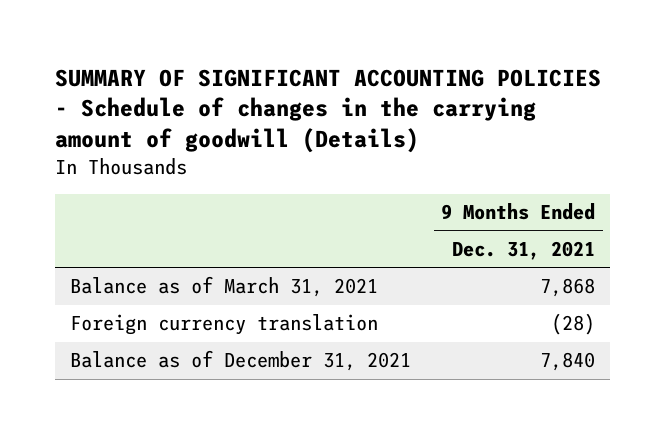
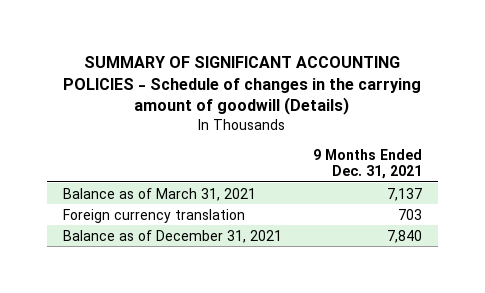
- Balance as of March 31, 2021 | 7,868
- Foreign currency translation | (28)
+ Balance as of March 31, 2021 | 7,137
+ Foreign currency translation | 703

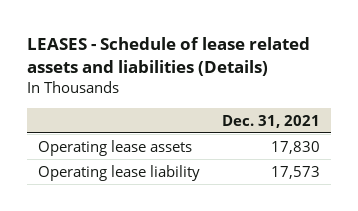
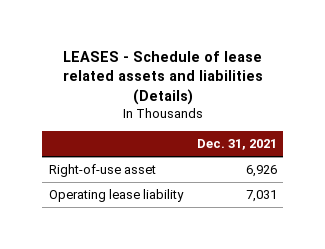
- Operating lease assets | 17,830
- Operating lease liability | 17,573
+ Right-of-use asset | 6,926
+ Operating lease liability | 7,031

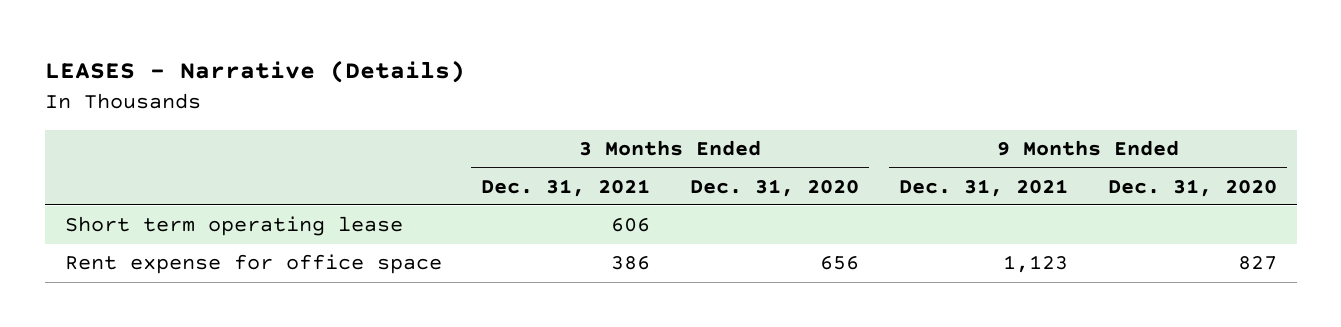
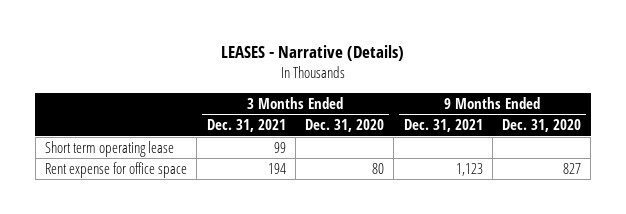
- Short term operating lease | 606 | | |
- Rent expense for office space | 386 | 656 | 1,123 | 827
+ Short term operating lease | 99 | | |
+ Rent expense for office space | 194 | 80 | 1,123 | 827

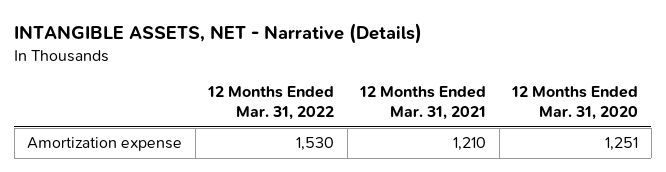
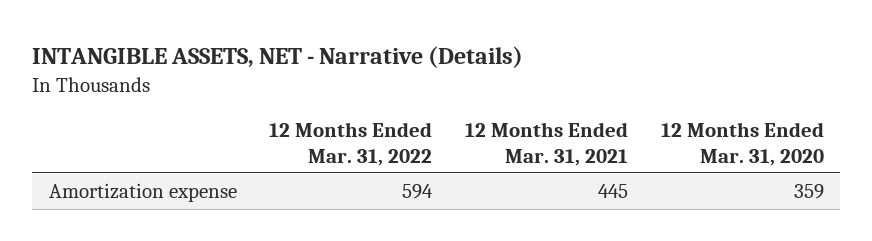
- Amortization expense | 1,530 | 1,210 | 1,251
+ Amortization expense | 594 | 445 | 359

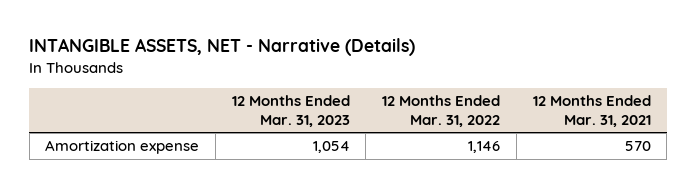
- | 12 Months Ended Mar. 31, 2022 | 12 Months Ended Mar. 31, 2021 | 12 Months Ended Mar. 31, 2020
+ | 12 Months Ended Mar. 31, 2023 | 12 Months Ended Mar. 31, 2022 | 12 Months Ended Mar. 31, 2021
- Amortization expense | 594 | 445 | 359
+ Amortization expense | 1,054 | 1,146 | 570

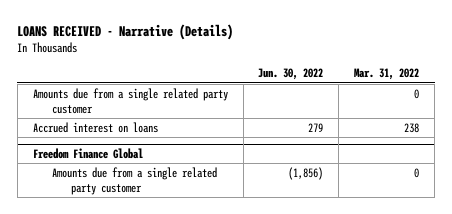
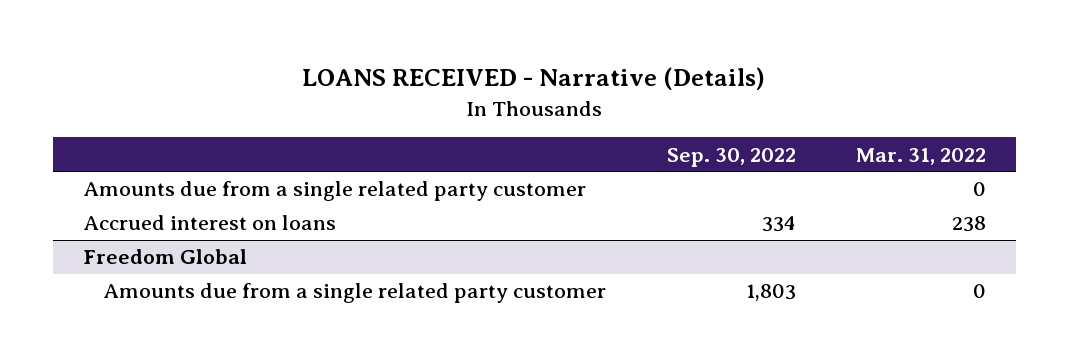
- | Jun. 30, 2022 | Mar. 31, 2022
+ | Sep. 30, 2022 | Mar. 31, 2022
- Freedom Finance Global
+ Freedom Global

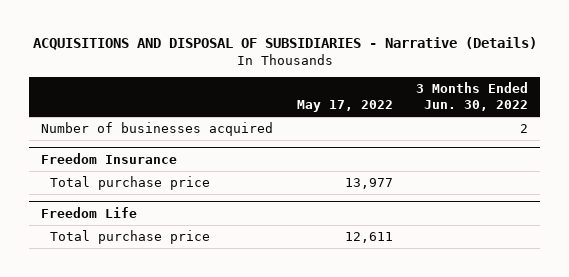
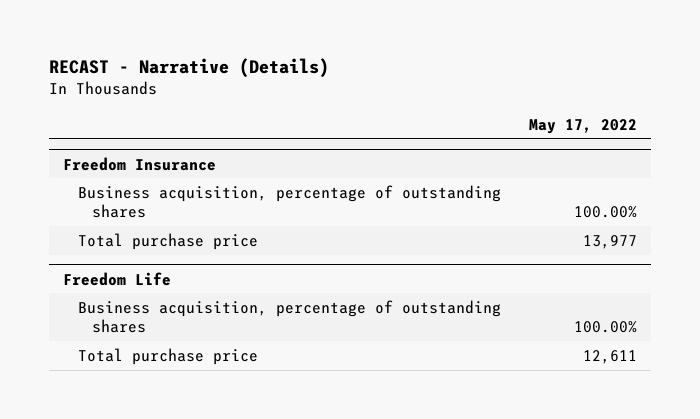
- ACQUISITIONS AND DISPOSAL OF SUBSIDIARIES - Narrative (Details)
+ RECAST - Narrative (Details)
- | May 17, 2022 | 3 Months Ended Jun. 30, 2022
+ | May 17, 2022
- Number of businesses acquired | | 2
@ Freedom Insurance
+ Business acquisition, percentage of outstanding shares | 100.00%
@ Freedom Life
+ Business acquisition, percentage of outstanding shares | 100.00%

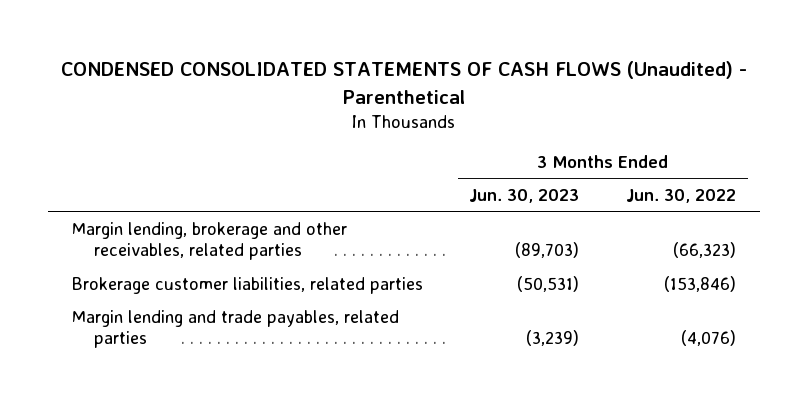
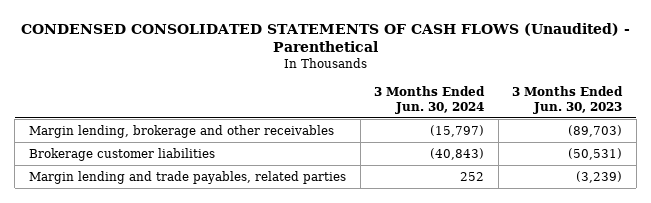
- | 3 Months Ended Jun. 30, 2023 | 3 Months Ended Jun. 30, 2022
+ | 3 Months Ended Jun. 30, 2024 | 3 Months Ended Jun. 30, 2023
- Margin lending, brokerage and other receivables, related parties | (89,703) | (66,323)
- Brokerage customer liabilities, related parties | (50,531) | (153,846)
+ Margin lending, brokerage and other receivables | (15,797) | (89,703)
+ Brokerage customer liabilities | (40,843) | (50,531)

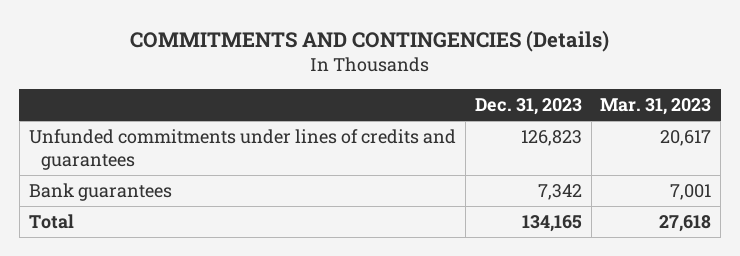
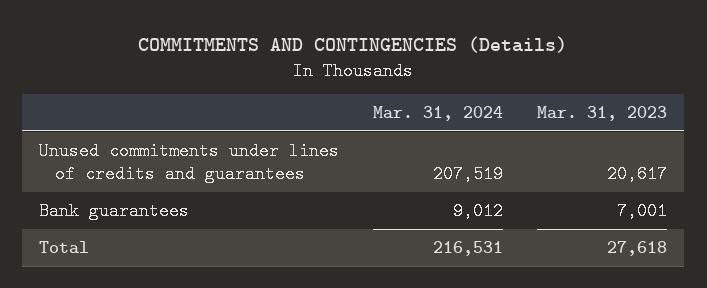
- | Dec. 31, 2023 | Mar. 31, 2023
+ | Mar. 31, 2024 | Mar. 31, 2023
- Unfunded commitments under lines of credits and guarantees | 126,823 | 20,617
+ Unused commitments under lines of credits and guarantees | 207,519 | 20,617

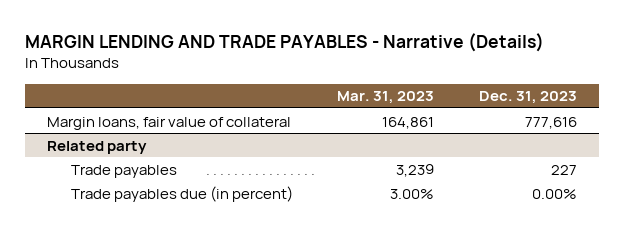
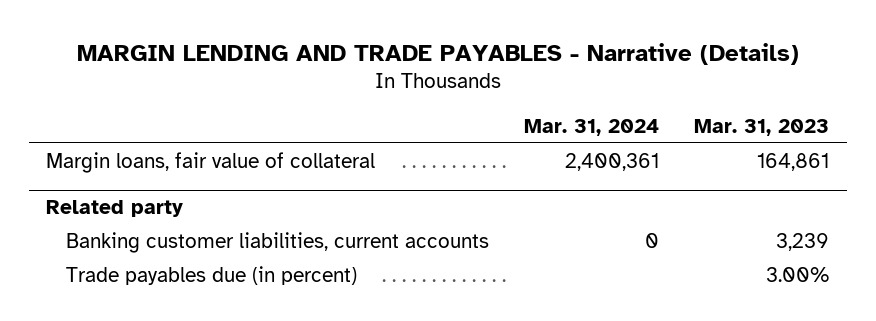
- | Mar. 31, 2023 | Dec. 31, 2023
+ | Mar. 31, 2024 | Mar. 31, 2023
@ Related party
- Trade payables | 3,239 | 227
+ Banking customer liabilities, current accounts | 0 | 3,239

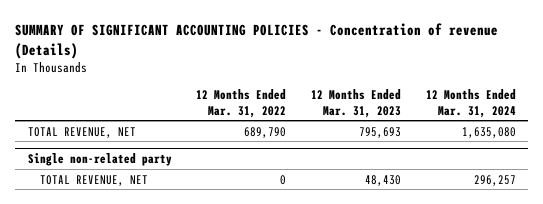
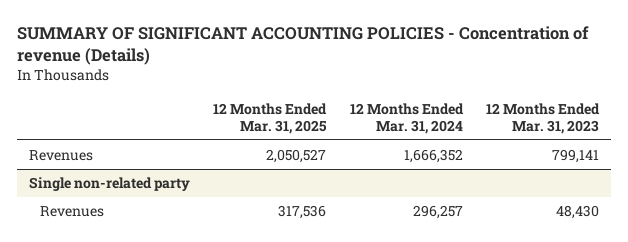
- | 12 Months Ended Mar. 31, 2022 | 12 Months Ended Mar. 31, 2023 | 12 Months Ended Mar. 31, 2024
+ | 12 Months Ended Mar. 31, 2025 | 12 Months Ended Mar. 31, 2024 | 12 Months Ended Mar. 31, 2023
- TOTAL REVENUE, NET | 689,790 | 795,693 | 1,635,080
+ Revenues | 2,050,527 | 1,666,352 | 799,141
@ Single non-related party
- TOTAL REVENUE, NET | 0 | 48,430 | 296,257
+ Revenues | 317,536 | 296,257 | 48,430

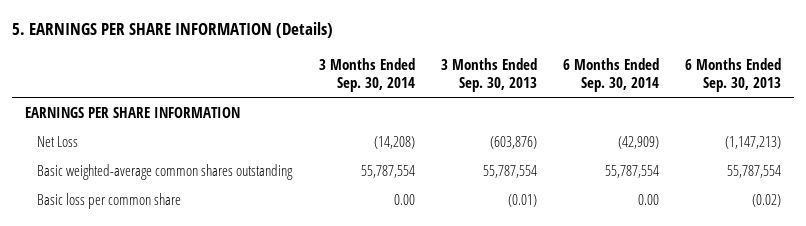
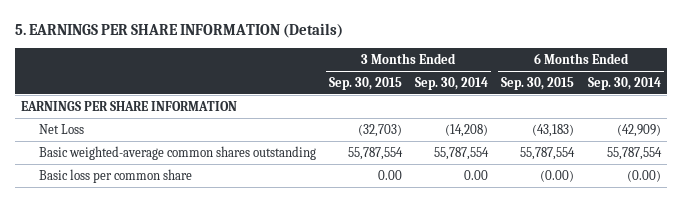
- | 3 Months Ended Sep. 30, 2014 | 3 Months Ended Sep. 30, 2013 | 6 Months Ended Sep. 30, 2014 | 6 Months Ended Sep. 30, 2013
+ | 3 Months Ended Sep. 30, 2015 | 3 Months Ended Sep. 30, 2014 | 6 Months Ended Sep. 30, 2015 | 6 Months Ended Sep. 30, 2014
- Basic loss per common share | 0.00 | (0.01) | 0.00 | (0.02)
+ Basic loss per common share | 0.00 | 0.00 | (0.00) | (0.00)

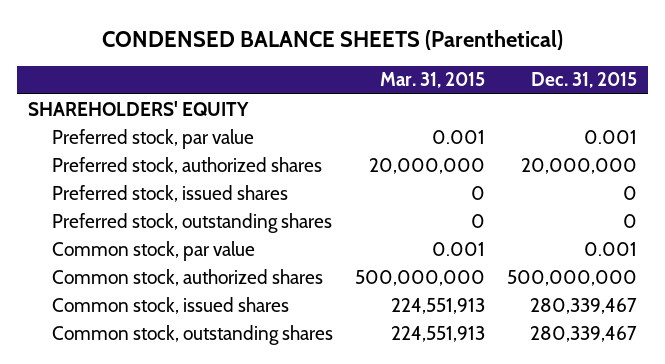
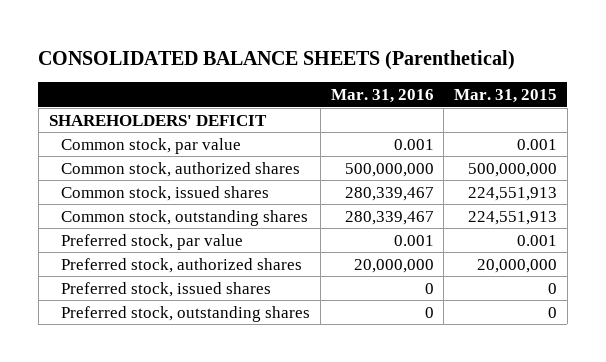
- CONDENSED BALANCE SHEETS (Parenthetical)
+ CONSOLIDATED BALANCE SHEETS (Parenthetical)
- | Mar. 31, 2015 | Dec. 31, 2015
+ | Mar. 31, 2016 | Mar. 31, 2015
- SHAREHOLDERS' EQUITY
+ SHAREHOLDERS' DEFICIT
moved down: Preferred stock, par value | 0.001 | 0.001
moved down: Preferred stock, authorized shares | 20,000,000 | 20,000,000
moved down: Preferred stock, issued shares | 0 | 0
moved down: Preferred stock, outstanding shares | 0 | 0

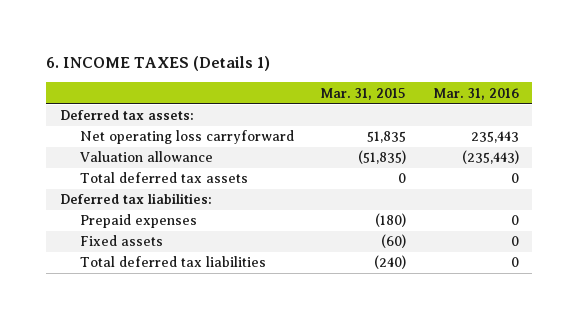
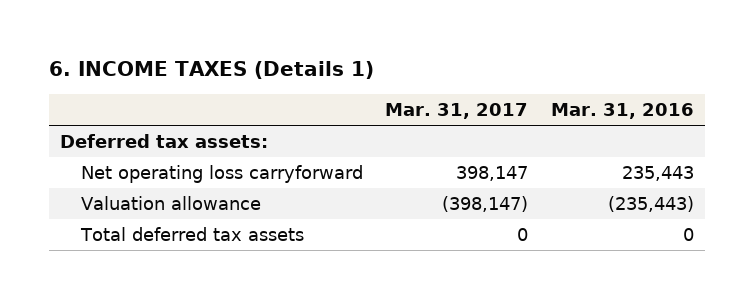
- | Mar. 31, 2015 | Mar. 31, 2016
+ | Mar. 31, 2017 | Mar. 31, 2016
- Deferred tax liabilities:
- Prepaid expenses | (180) | 0
- Fixed assets | (60) | 0
- Total deferred tax liabilities | (240) | 0

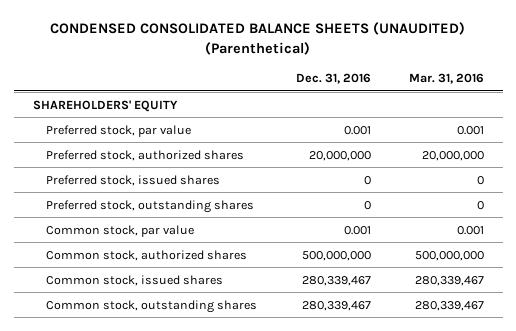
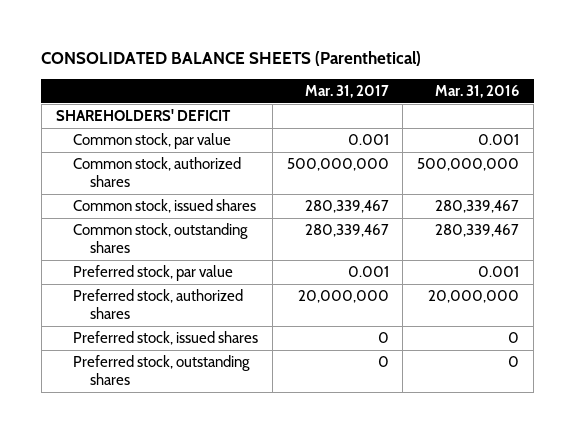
- CONDENSED CONSOLIDATED BALANCE SHEETS (UNAUDITED) (Parenthetical)
+ CONSOLIDATED BALANCE SHEETS (Parenthetical)
- | Dec. 31, 2016 | Mar. 31, 2016
+ | Mar. 31, 2017 | Mar. 31, 2016
- SHAREHOLDERS' EQUITY
+ SHAREHOLDERS' DEFICIT
moved down: Preferred stock, par value | 0.001 | 0.001
moved down: Preferred stock, authorized shares | 20,000,000 | 20,000,000
moved down: Preferred stock, issued shares | 0 | 0
moved down: Preferred stock, outstanding shares | 0 | 0

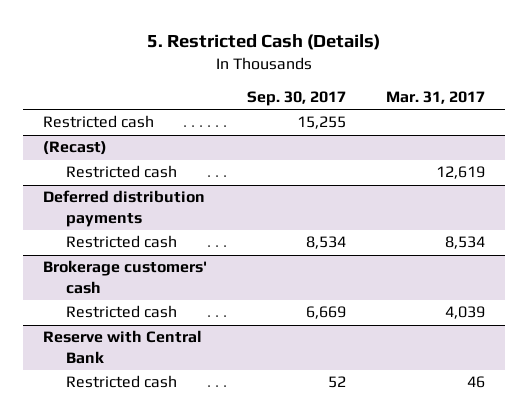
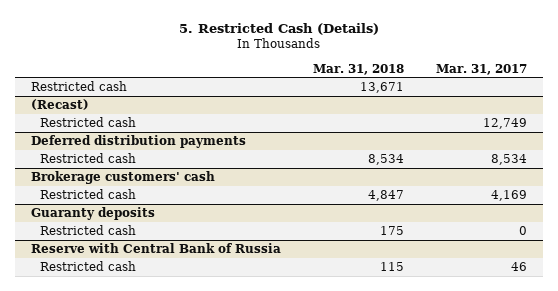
- | Sep. 30, 2017 | Mar. 31, 2017
+ | Mar. 31, 2018 | Mar. 31, 2017
@ (Recast)
- Restricted cash | | 12,619
+ Restricted cash | | 12,749
@ Brokerage customers' cash
- Restricted cash | 6,669 | 4,039
- Reserve with Central Bank
@ Brokerage customers' cash
+ Restricted cash | 4,847 | 4,169
+ Guaranty deposits
+ Restricted cash | 175 | 0
+ Reserve with Central Bank of Russia

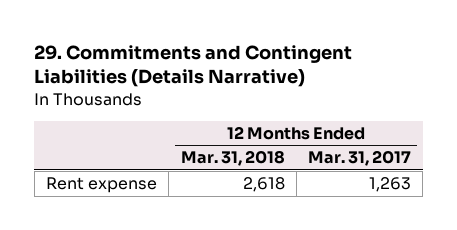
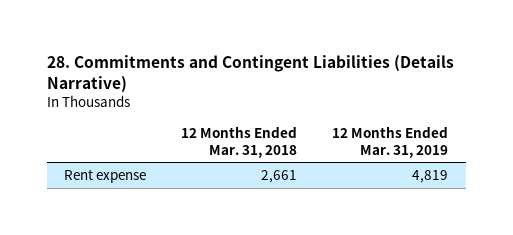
- 29. Commitments and Contingent Liabilities (Details Narrative)
+ 28. Commitments and Contingent Liabilities (Details Narrative)
- | 12 Months Ended Mar. 31, 2018 | 12 Months Ended Mar. 31, 2017
+ | 12 Months Ended Mar. 31, 2018 | 12 Months Ended Mar. 31, 2019
- Rent expense | 2,618 | 1,263
+ Rent expense | 2,661 | 4,819

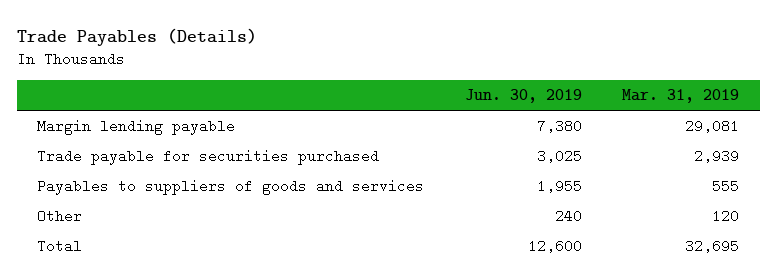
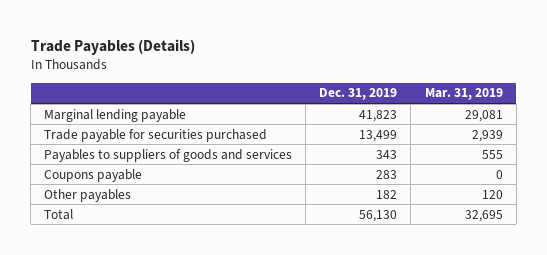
- | Jun. 30, 2019 | Mar. 31, 2019
+ | Dec. 31, 2019 | Mar. 31, 2019
- Margin lending payable | 7,380 | 29,081
+ Marginal lending payable | 41,823 | 29,081
- Other | 240 | 120
+ Coupons payable | 283 | 0
+ Other payables | 182 | 120

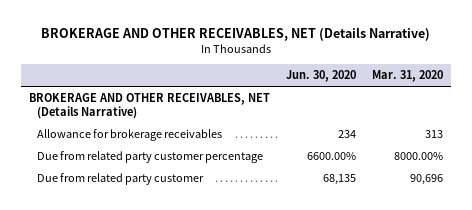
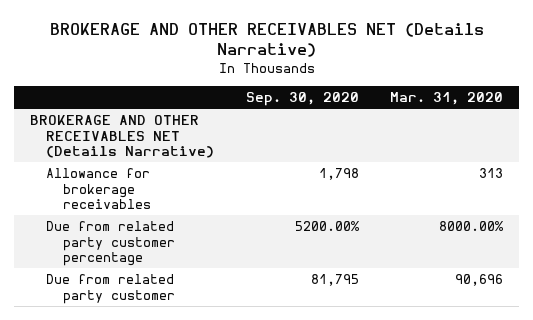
- BROKERAGE AND OTHER RECEIVABLES, NET (Details Narrative)
+ BROKERAGE AND OTHER RECEIVABLES NET (Details Narrative)
- | Jun. 30, 2020 | Mar. 31, 2020
+ | Sep. 30, 2020 | Mar. 31, 2020
- BROKERAGE AND OTHER RECEIVABLES, NET (Details Narrative)
+ BROKERAGE AND OTHER RECEIVABLES NET (Details Narrative)

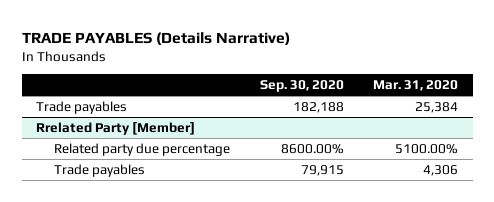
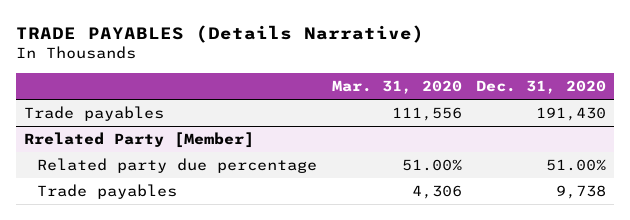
- | Sep. 30, 2020 | Mar. 31, 2020
+ | Mar. 31, 2020 | Dec. 31, 2020
- Trade payables | 182,188 | 25,384
+ Trade payables | 111,556 | 191,430
@ Rrelated Party [Member]
- Related party due percentage | 8600.00% | 5100.00%
+ Related party due percentage | 51.00% | 51.00%

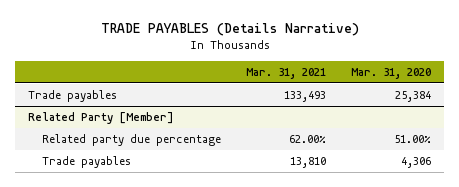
- | Mar. 31, 2020 | Dec. 31, 2020
+ | Mar. 31, 2021 | Mar. 31, 2020
- Trade payables | 111,556 | 191,430
- Rrelated Party [Member]
+ Trade payables | 133,493 | 25,384
+ Related Party [Member]

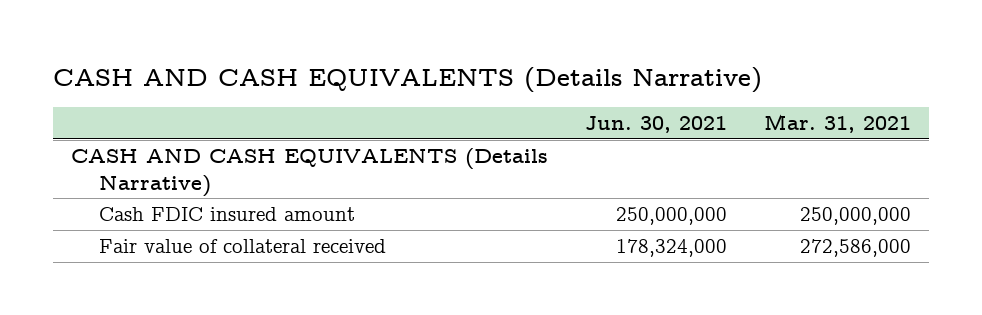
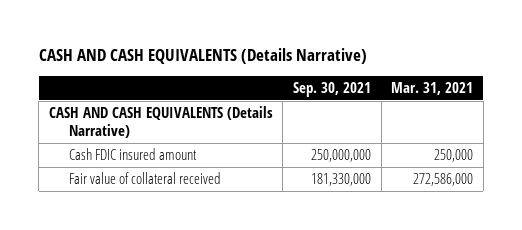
- | Jun. 30, 2021 | Mar. 31, 2021
+ | Sep. 30, 2021 | Mar. 31, 2021
- Cash FDIC insured amount | 250,000,000 | 250,000,000
+ Cash FDIC insured amount | 250,000,000 | 250,000

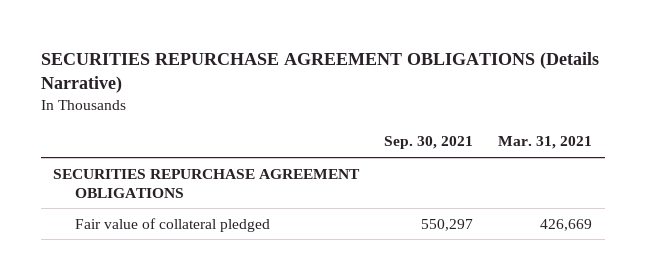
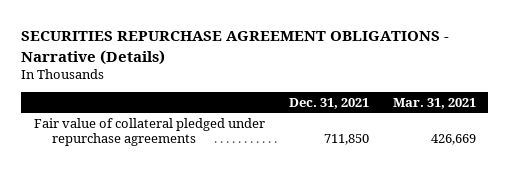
- SECURITIES REPURCHASE AGREEMENT OBLIGATIONS (Details Narrative)
+ SECURITIES REPURCHASE AGREEMENT OBLIGATIONS - Narrative (Details)
- | Sep. 30, 2021 | Mar. 31, 2021
+ | Dec. 31, 2021 | Mar. 31, 2021
- SECURITIES REPURCHASE AGREEMENT OBLIGATIONS
- Fair value of collateral pledged | 550,297 | 426,669
+ Fair value of collateral pledged under repurchase agreements | 711,850 | 426,669

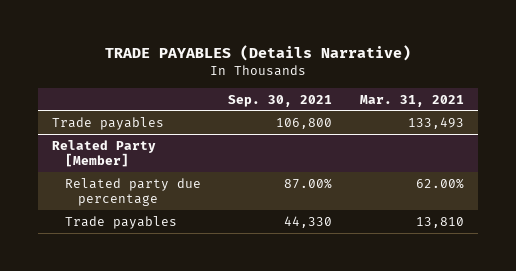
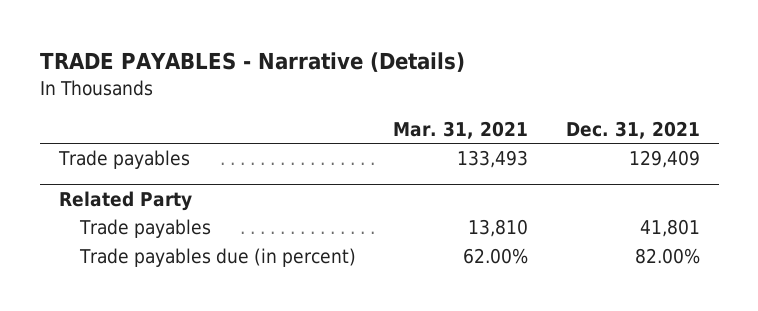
- TRADE PAYABLES (Details Narrative)
+ TRADE PAYABLES - Narrative (Details)
- | Sep. 30, 2021 | Mar. 31, 2021
+ | Mar. 31, 2021 | Dec. 31, 2021
- Related Party [Member]
- Related party due percentage | 87.00% | 62.00%
+ Related Party
+ Trade payables due (in percent) | 62.00% | 82.00%

